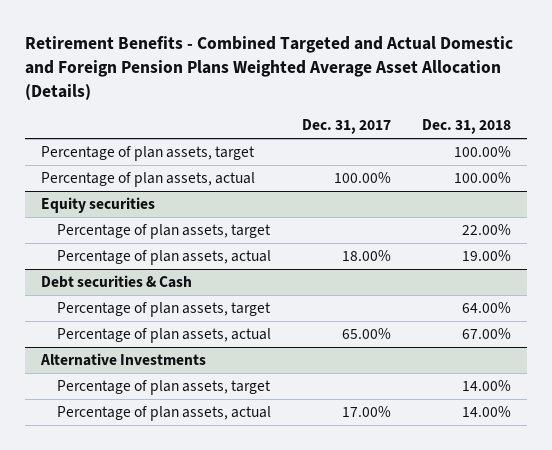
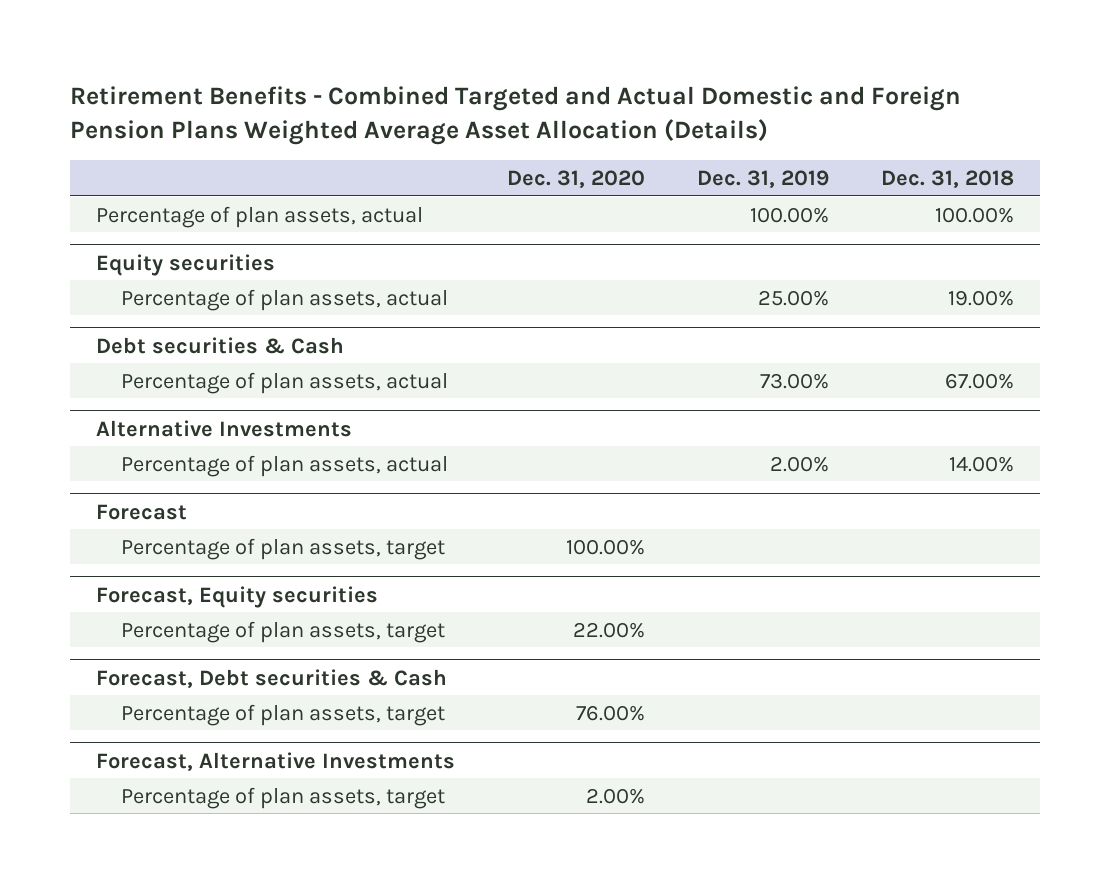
- | Dec. 31, 2017 | Dec. 31, 2018
+ | Dec. 31, 2020 | Dec. 31, 2019 | Dec. 31, 2018
- Percentage of plan assets, target | | 100.00%
@ Equity securities
- Percentage of plan assets, target | | 22.00%
@ Debt securities & Cash
- Percentage of plan assets, target | | 64.00%
@ Alternative Investments
- Percentage of plan assets, target | | 14.00%
+ Forecast
+ Percentage of plan assets, target | 100.00% | |
+ Forecast, Equity securities
+ Percentage of plan assets, target | 22.00% | |
+ Forecast, Debt securities & Cash
+ Percentage of plan assets, target | 76.00% | |
+ Forecast, Alternative Investments
+ Percentage of plan assets, target | 2.00% | |

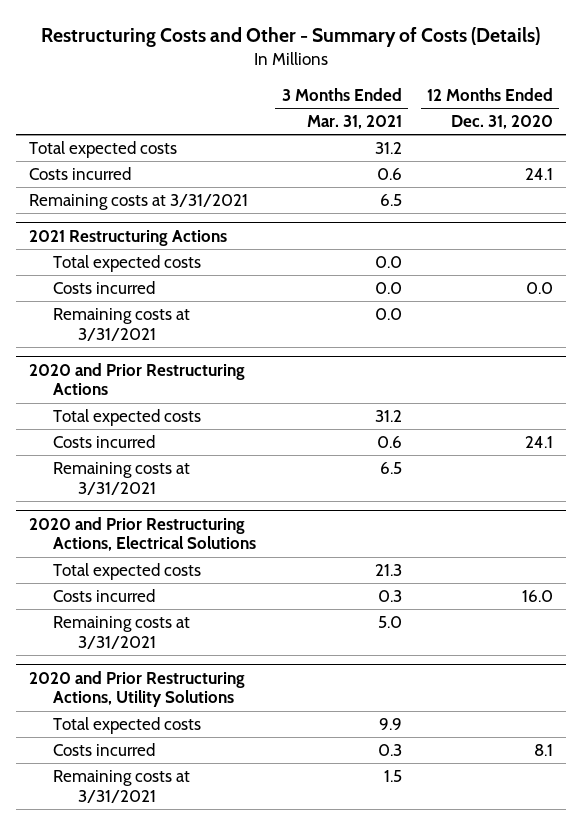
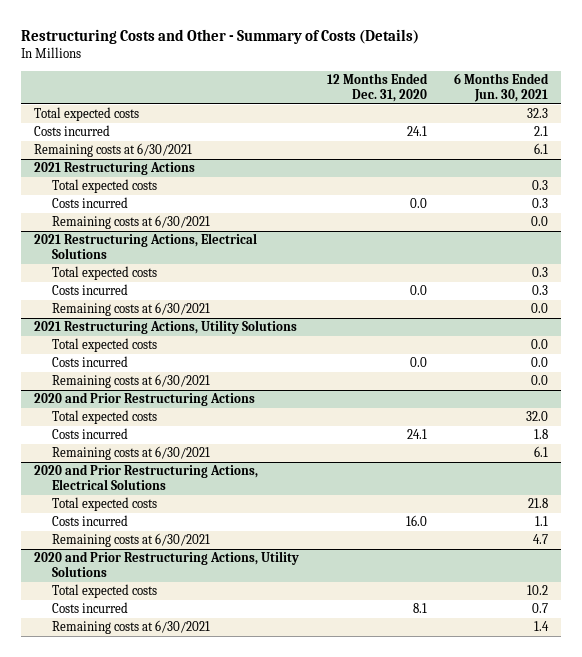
- | 3 Months Ended Mar. 31, 2021 | 12 Months Ended Dec. 31, 2020
+ | 12 Months Ended Dec. 31, 2020 | 6 Months Ended Jun. 30, 2021
- Remaining costs at 3/31/2021 | 6.5 |
+ Remaining costs at 6/30/2021 | | 6.1
@ 2021 Restructuring Actions
- Remaining costs at 3/31/2021 | 0.0 |
+ Remaining costs at 6/30/2021 | | 0.0
+ 2021 Restructuring Actions, Electrical Solutions
+ Total expected costs | | 0.3
+ Costs incurred | 0.0 | 0.3
+ Remaining costs at 6/30/2021 | | 0.0
+ 2021 Restructuring Actions, Utility Solutions
+ Total expected costs | | 0.0
+ Costs incurred | 0.0 | 0.0
+ Remaining costs at 6/30/2021 | | 0.0
@ 2020 and Prior Restructuring Actions
- Remaining costs at 3/31/2021 | 6.5 |
+ Remaining costs at 6/30/2021 | | 6.1
@ 2020 and Prior Restructuring Actions, Electrical Solutions
- Remaining costs at 3/31/2021 | 5.0 |
+ Remaining costs at 6/30/2021 | | 4.7
@ 2020 and Prior Restructuring Actions, Utility Solutions
- Remaining costs at 3/31/2021 | 1.5 |
+ Remaining costs at 6/30/2021 | | 1.4

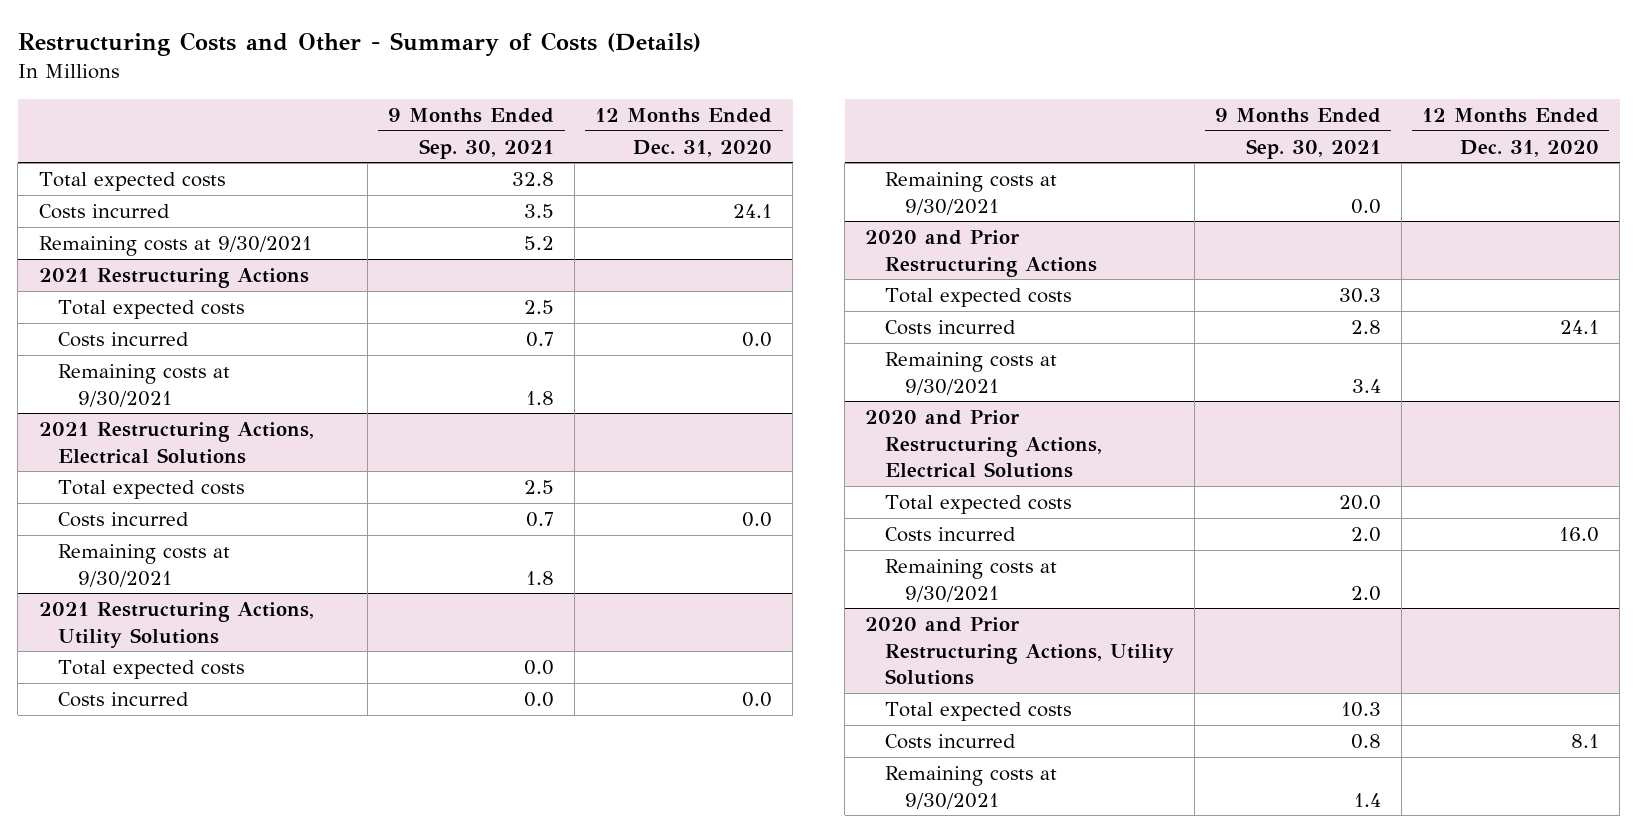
- | 12 Months Ended Dec. 31, 2020 | 6 Months Ended Jun. 30, 2021
+ | 9 Months Ended Sep. 30, 2021 | 12 Months Ended Dec. 31, 2020
- Remaining costs at 6/30/2021 | | 6.1
+ Remaining costs at 9/30/2021 | 5.2 |
@ 2021 Restructuring Actions
- Remaining costs at 6/30/2021 | | 0.0
+ Remaining costs at 9/30/2021 | 1.8 |
@ 2021 Restructuring Actions, Electrical Solutions
- Remaining costs at 6/30/2021 | | 0.0
+ Remaining costs at 9/30/2021 | 1.8 |
@ 2021 Restructuring Actions, Utility Solutions
- Remaining costs at 6/30/2021 | | 0.0
+ Remaining costs at 9/30/2021 | 0.0 |
@ 2020 and Prior Restructuring Actions
- Remaining costs at 6/30/2021 | | 6.1
+ Remaining costs at 9/30/2021 | 3.4 |
@ 2020 and Prior Restructuring Actions, Electrical Solutions
- Remaining costs at 6/30/2021 | | 4.7
+ Remaining costs at 9/30/2021 | 2.0 |
@ 2020 and Prior Restructuring Actions, Utility Solutions
- Remaining costs at 6/30/2021 | | 1.4
+ Remaining costs at 9/30/2021 | 1.4 |

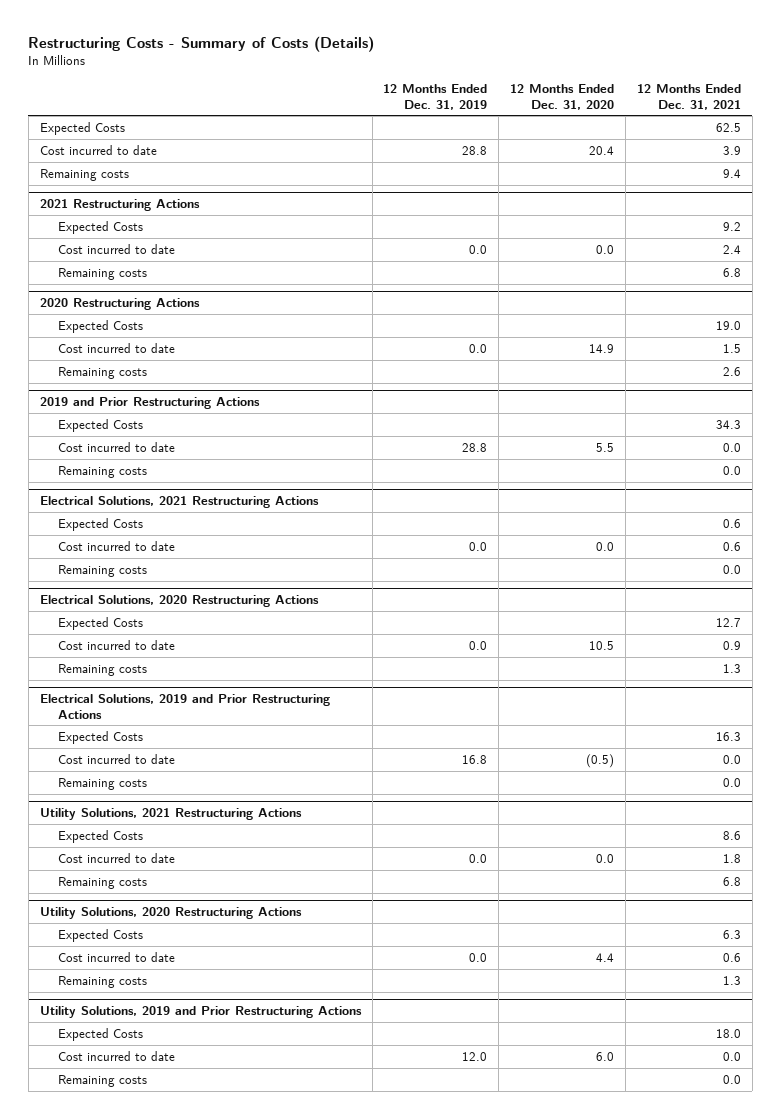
- Restructuring Costs and Other - Summary of Costs (Details)
+ Restructuring Costs - Summary of Costs (Details)
- | 9 Months Ended Sep. 30, 2021 | 12 Months Ended Dec. 31, 2020
+ | 12 Months Ended Dec. 31, 2019 | 12 Months Ended Dec. 31, 2020 | 12 Months Ended Dec. 31, 2021
- Total expected costs | 32.8 |
- Costs incurred | 3.5 | 24.1
- Remaining costs at 9/30/2021 | 5.2 |
+ Expected Costs | | | 62.5
+ Cost incurred to date | 28.8 | 20.4 | 3.9
+ Remaining costs | | | 9.4
@ 2021 Restructuring Actions
- Total expected costs | 2.5 |
- Costs incurred | 0.7 | 0.0
- Remaining costs at 9/30/2021 | 1.8 |
- 2021 Restructuring Actions, Electrical Solutions
- Total expected costs | 2.5 |
- Costs incurred | 0.7 | 0.0
- Remaining costs at 9/30/2021 | 1.8 |
- 2021 Restructuring Actions, Utility Solutions
- Total expected costs | 0.0 |
- Costs incurred | 0.0 | 0.0
- Remaining costs at 9/30/2021 | 0.0 |
- 2020 and Prior Restructuring Actions
- Total expected costs | 30.3 |
- Costs incurred | 2.8 | 24.1
- Remaining costs at 9/30/2021 | 3.4 |
- 2020 and Prior Restructuring Actions, Electrical Solutions
- Total expected costs | 20.0 |
- Costs incurred | 2.0 | 16.0
- Remaining costs at 9/30/2021 | 2.0 |
- 2020 and Prior Restructuring Actions, Utility Solutions
- Total expected costs | 10.3 |
- Costs incurred | 0.8 | 8.1
- Remaining costs at 9/30/2021 | 1.4 |
@ 2021 Restructuring Actions
+ Expected Costs | | | 9.2
+ Cost incurred to date | 0.0 | 0.0 | 2.4
+ Remaining costs | | | 6.8
+ 2020 Restructuring Actions
+ Expected Costs | | | 19.0
+ Cost incurred to date | 0.0 | 14.9 | 1.5
+ Remaining costs | | | 2.6
+ 2019 and Prior Restructuring Actions
+ Expected Costs | | | 34.3
+ Cost incurred to date | 28.8 | 5.5 | 0.0
+ Remaining costs | | | 0.0
+ Electrical Solutions, 2021 Restructuring Actions
+ Expected Costs | | | 0.6
+ Cost incurred to date | 0.0 | 0.0 | 0.6
+ Remaining costs | | | 0.0
+ Electrical Solutions, 2020 Restructuring Actions
+ Expected Costs | | | 12.7
+ Cost incurred to date | 0.0 | 10.5 | 0.9
+ Remaining costs | | | 1.3
+ Electrical Solutions, 2019 and Prior Restructuring Actions
+ Expected Costs | | | 16.3
+ Cost incurred to date | 16.8 | (0.5) | 0.0
+ Remaining costs | | | 0.0
+ Utility Solutions, 2021 Restructuring Actions
+ Expected Costs | | | 8.6
+ Cost incurred to date | 0.0 | 0.0 | 1.8
+ Remaining costs | | | 6.8
+ Utility Solutions, 2020 Restructuring Actions
+ Expected Costs | | | 6.3
+ Cost incurred to date | 0.0 | 4.4 | 0.6
+ Remaining costs | | | 1.3
+ Utility Solutions, 2019 and Prior Restructuring Actions
+ Expected Costs | | | 18.0
+ Cost incurred to date | 12.0 | 6.0 | 0.0
+ Remaining costs | | | 0.0

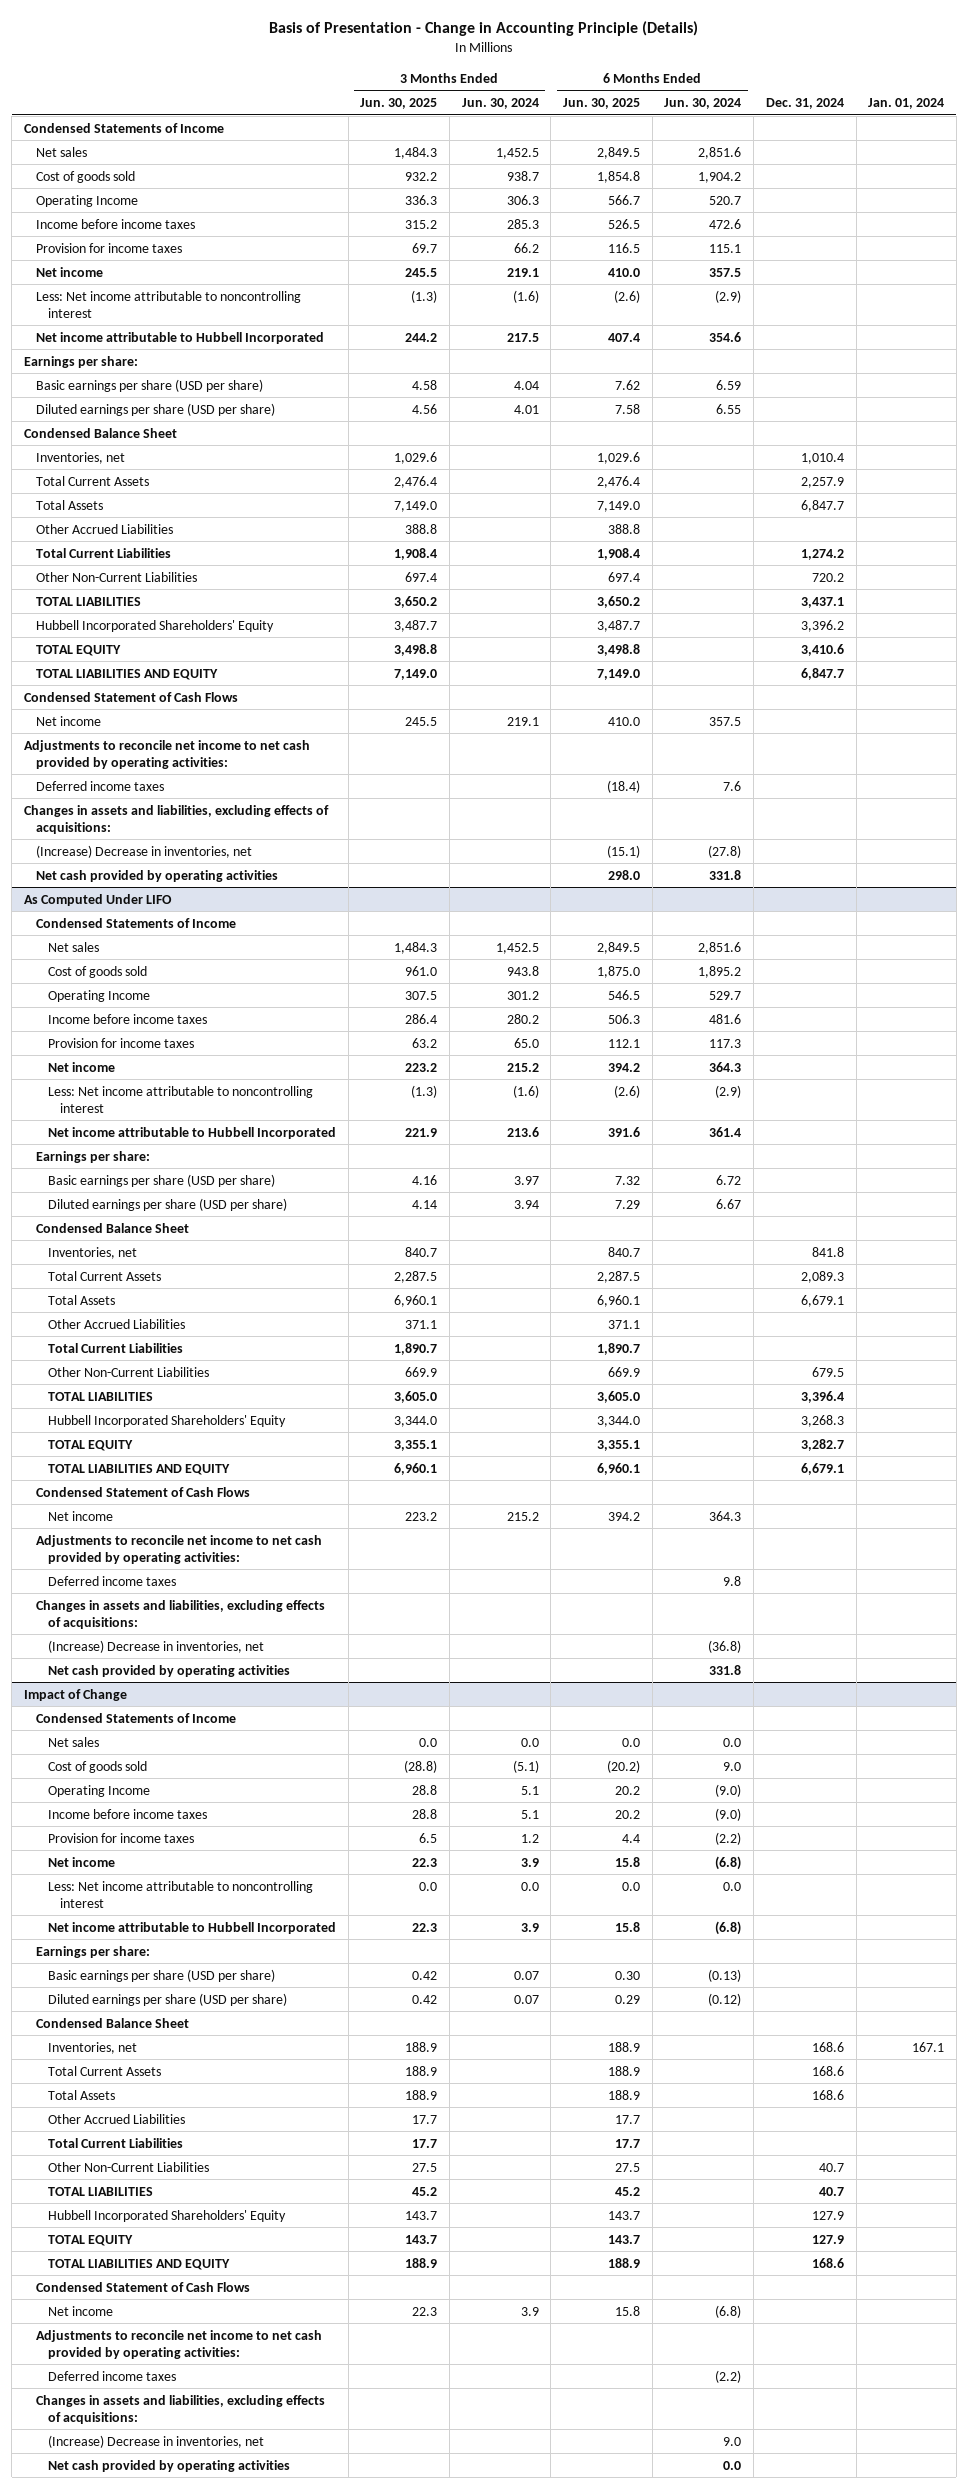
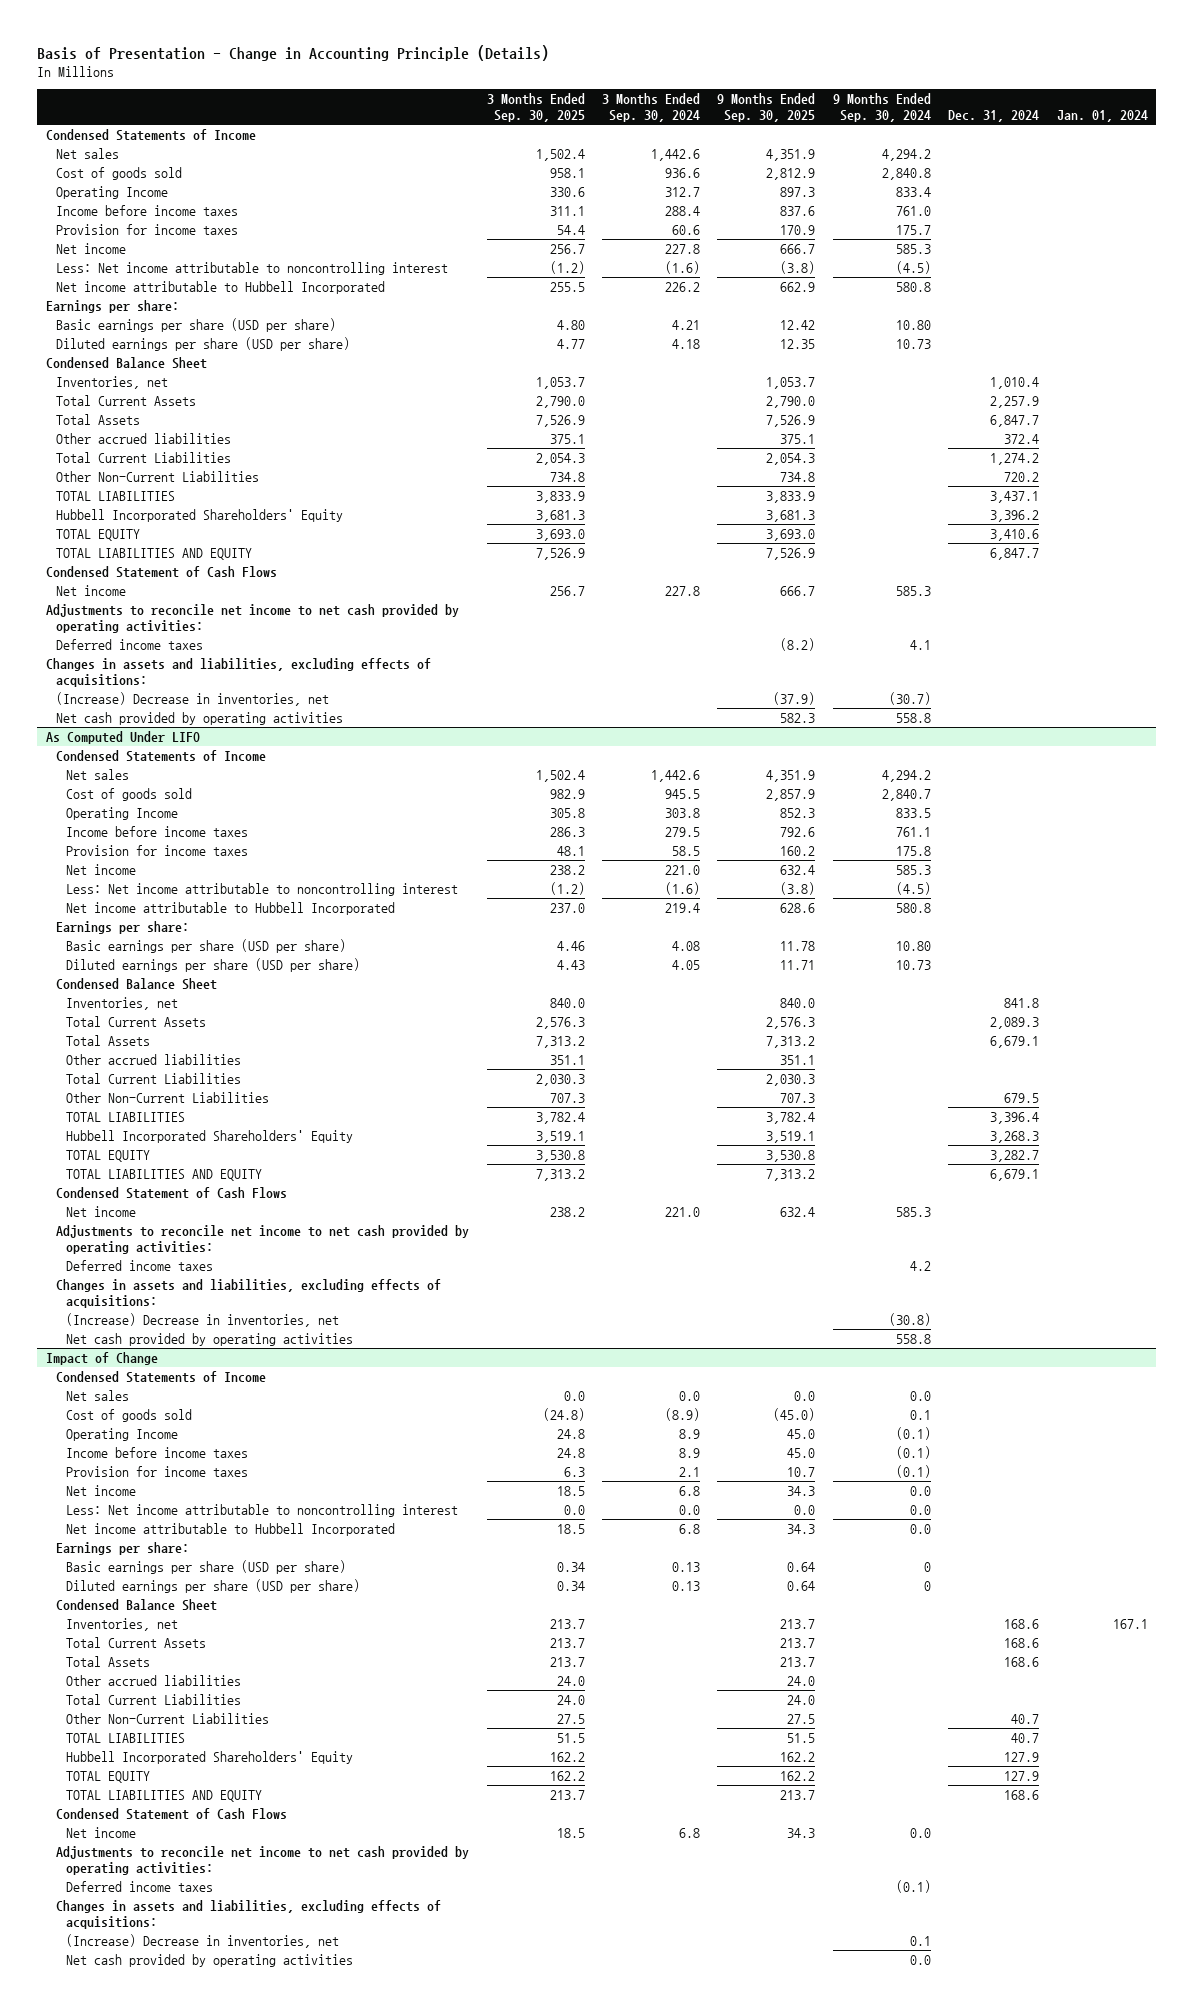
- | 3 Months Ended Jun. 30, 2025 | 3 Months Ended Jun. 30, 2024 | 6 Months Ended Jun. 30, 2025 | 6 Months Ended Jun. 30, 2024 | Dec. 31, 2024 | Jan. 01, 2024
+ | 3 Months Ended Sep. 30, 2025 | 3 Months Ended Sep. 30, 2024 | 9 Months Ended Sep. 30, 2025 | 9 Months Ended Sep. 30, 2024 | Dec. 31, 2024 | Jan. 01, 2024
- Other Accrued Liabilities | 388.8 | | 388.8 | | |
+ Other accrued liabilities | 375.1 | | 375.1 | | 372.4 |
@ As Computed Under LIFO
- Other Accrued Liabilities | 371.1 | | 371.1 | | |
+ Other accrued liabilities | 351.1 | | 351.1 | | |
@ Impact of Change
- Other Accrued Liabilities | 17.7 | | 17.7 | | |
+ Other accrued liabilities | 24.0 | | 24.0 | | |

